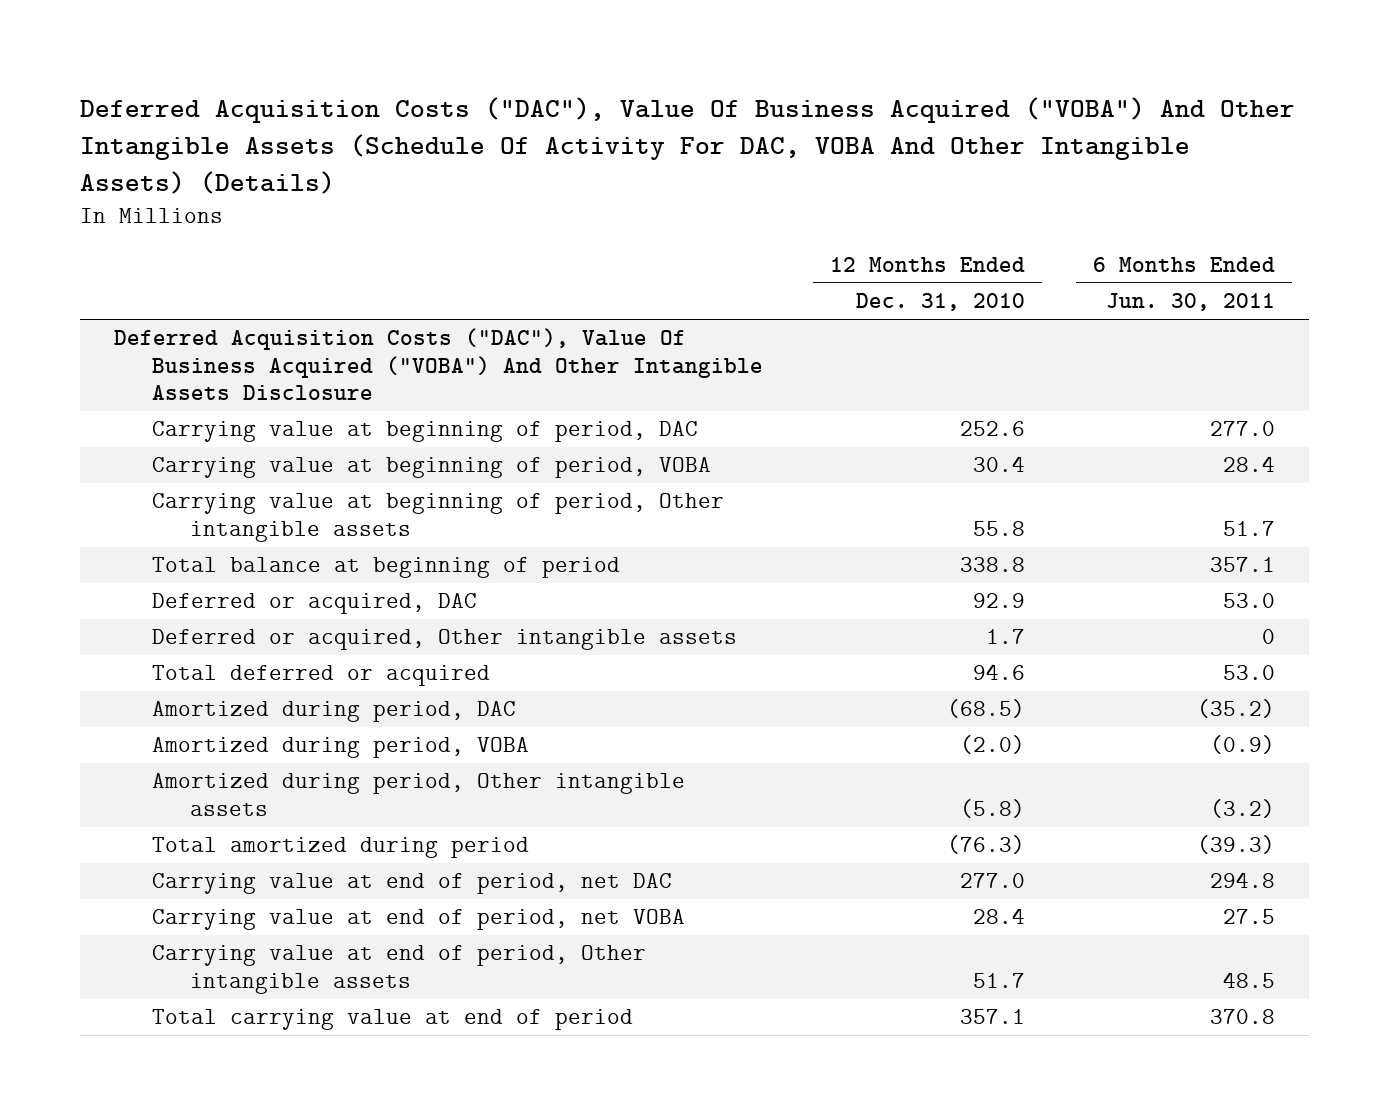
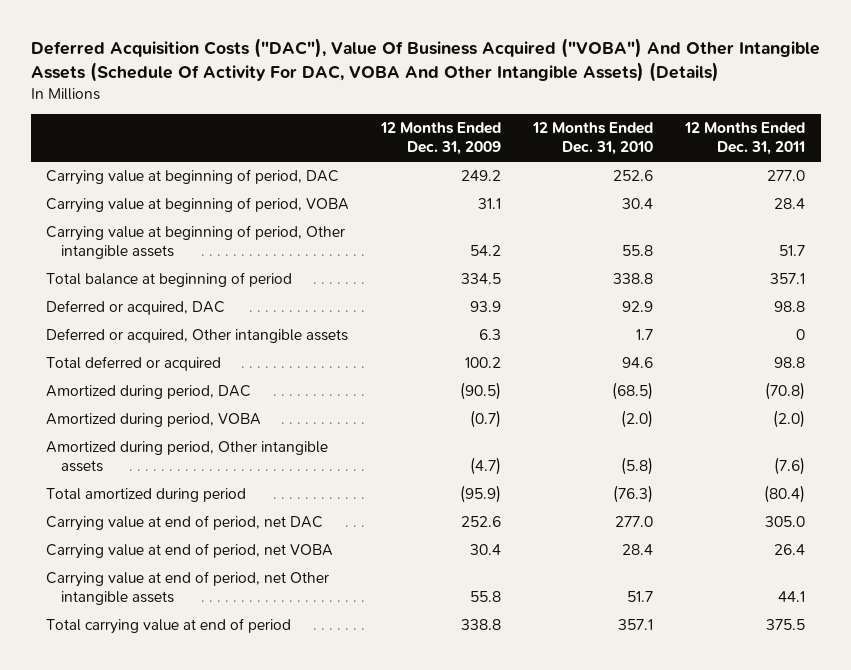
- | 12 Months Ended Dec. 31, 2010 | 6 Months Ended Jun. 30, 2011
+ | 12 Months Ended Dec. 31, 2009 | 12 Months Ended Dec. 31, 2010 | 12 Months Ended Dec. 31, 2011
- Deferred Acquisition Costs ("DAC"), Value Of Business Acquired ("VOBA") And Other Intangible Assets Disclosure
- Carrying value at end of period, Other intangible assets | 51.7 | 48.5
+ Carrying value at end of period, net Other intangible assets | 55.8 | 51.7 | 44.1

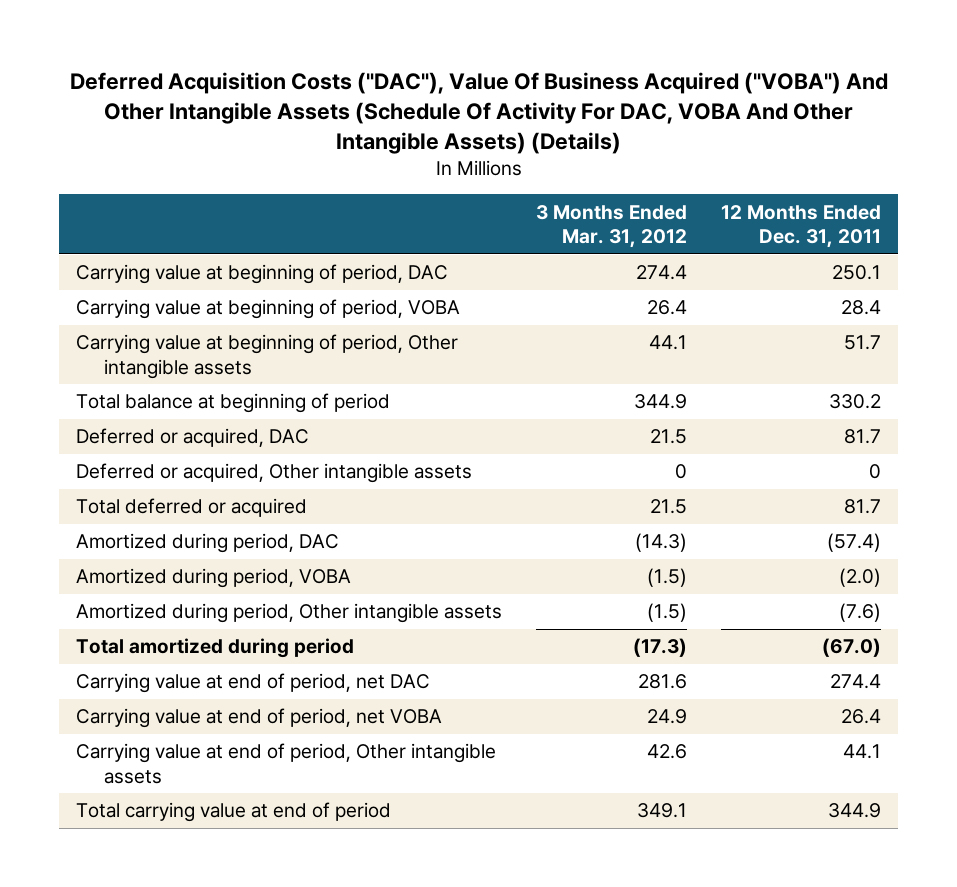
- | 12 Months Ended Dec. 31, 2009 | 12 Months Ended Dec. 31, 2010 | 12 Months Ended Dec. 31, 2011
+ | 3 Months Ended Mar. 31, 2012 | 12 Months Ended Dec. 31, 2011
- Carrying value at beginning of period, DAC | 249.2 | 252.6 | 277.0
+ Carrying value at beginning of period, DAC | 274.4 | 250.1
- Total balance at beginning of period | 334.5 | 338.8 | 357.1
- Deferred or acquired, DAC | 93.9 | 92.9 | 98.8
+ Total balance at beginning of period | 344.9 | 330.2
+ Deferred or acquired, DAC | 21.5 | 81.7
- Total deferred or acquired | 100.2 | 94.6 | 98.8
- Amortized during period, DAC | (90.5) | (68.5) | (70.8)
+ Total deferred or acquired | 21.5 | 81.7
+ Amortized during period, DAC | (14.3) | (57.4)
- Total amortized during period | (95.9) | (76.3) | (80.4)
- Carrying value at end of period, net DAC | 252.6 | 277.0 | 305.0
+ Total amortized during period | (17.3) | (67.0)
+ Carrying value at end of period, net DAC | 281.6 | 274.4
- Carrying value at end of period, net Other intangible assets | 55.8 | 51.7 | 44.1
- Total carrying value at end of period | 338.8 | 357.1 | 375.5
+ Carrying value at end of period, Other intangible assets | 42.6 | 44.1
+ Total carrying value at end of period | 349.1 | 344.9

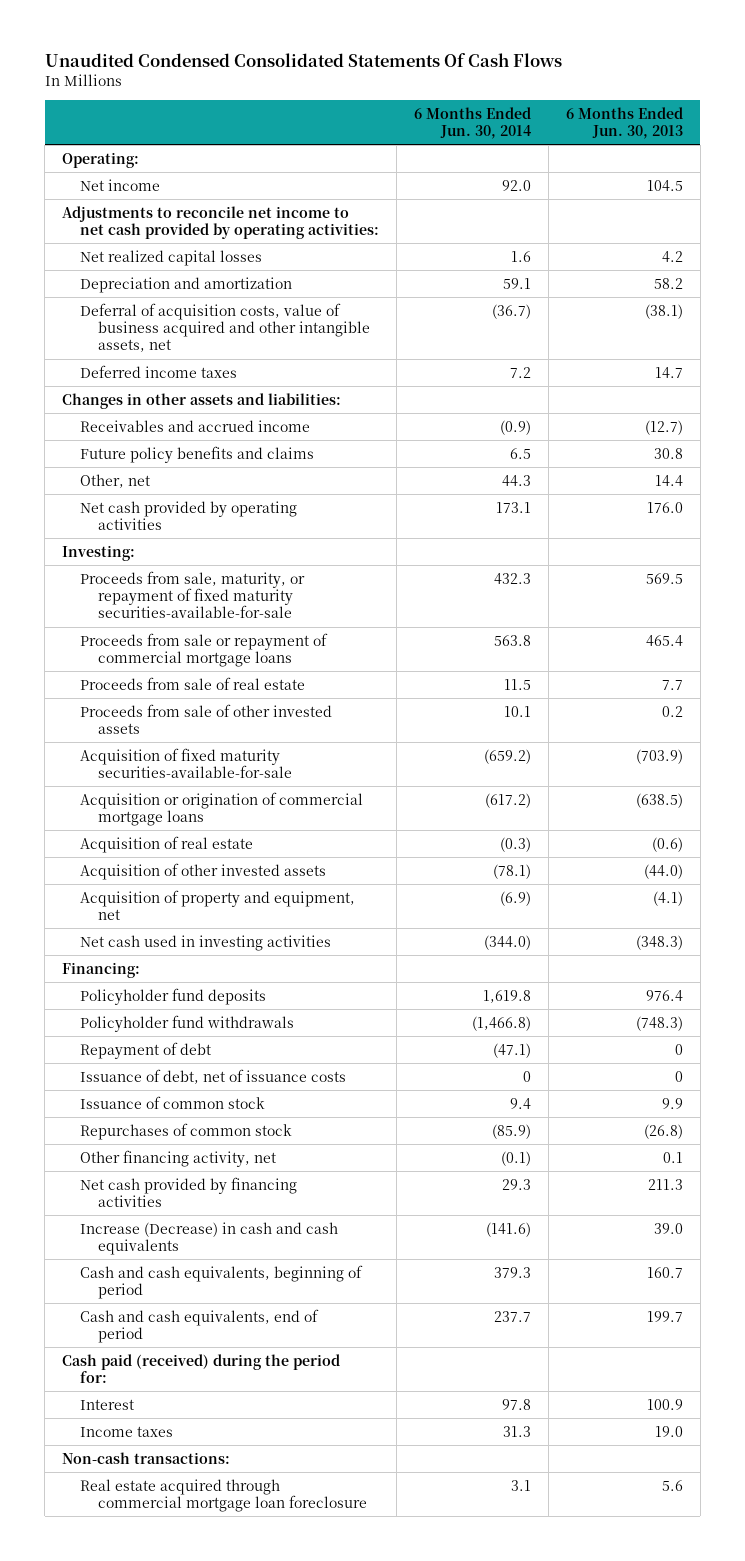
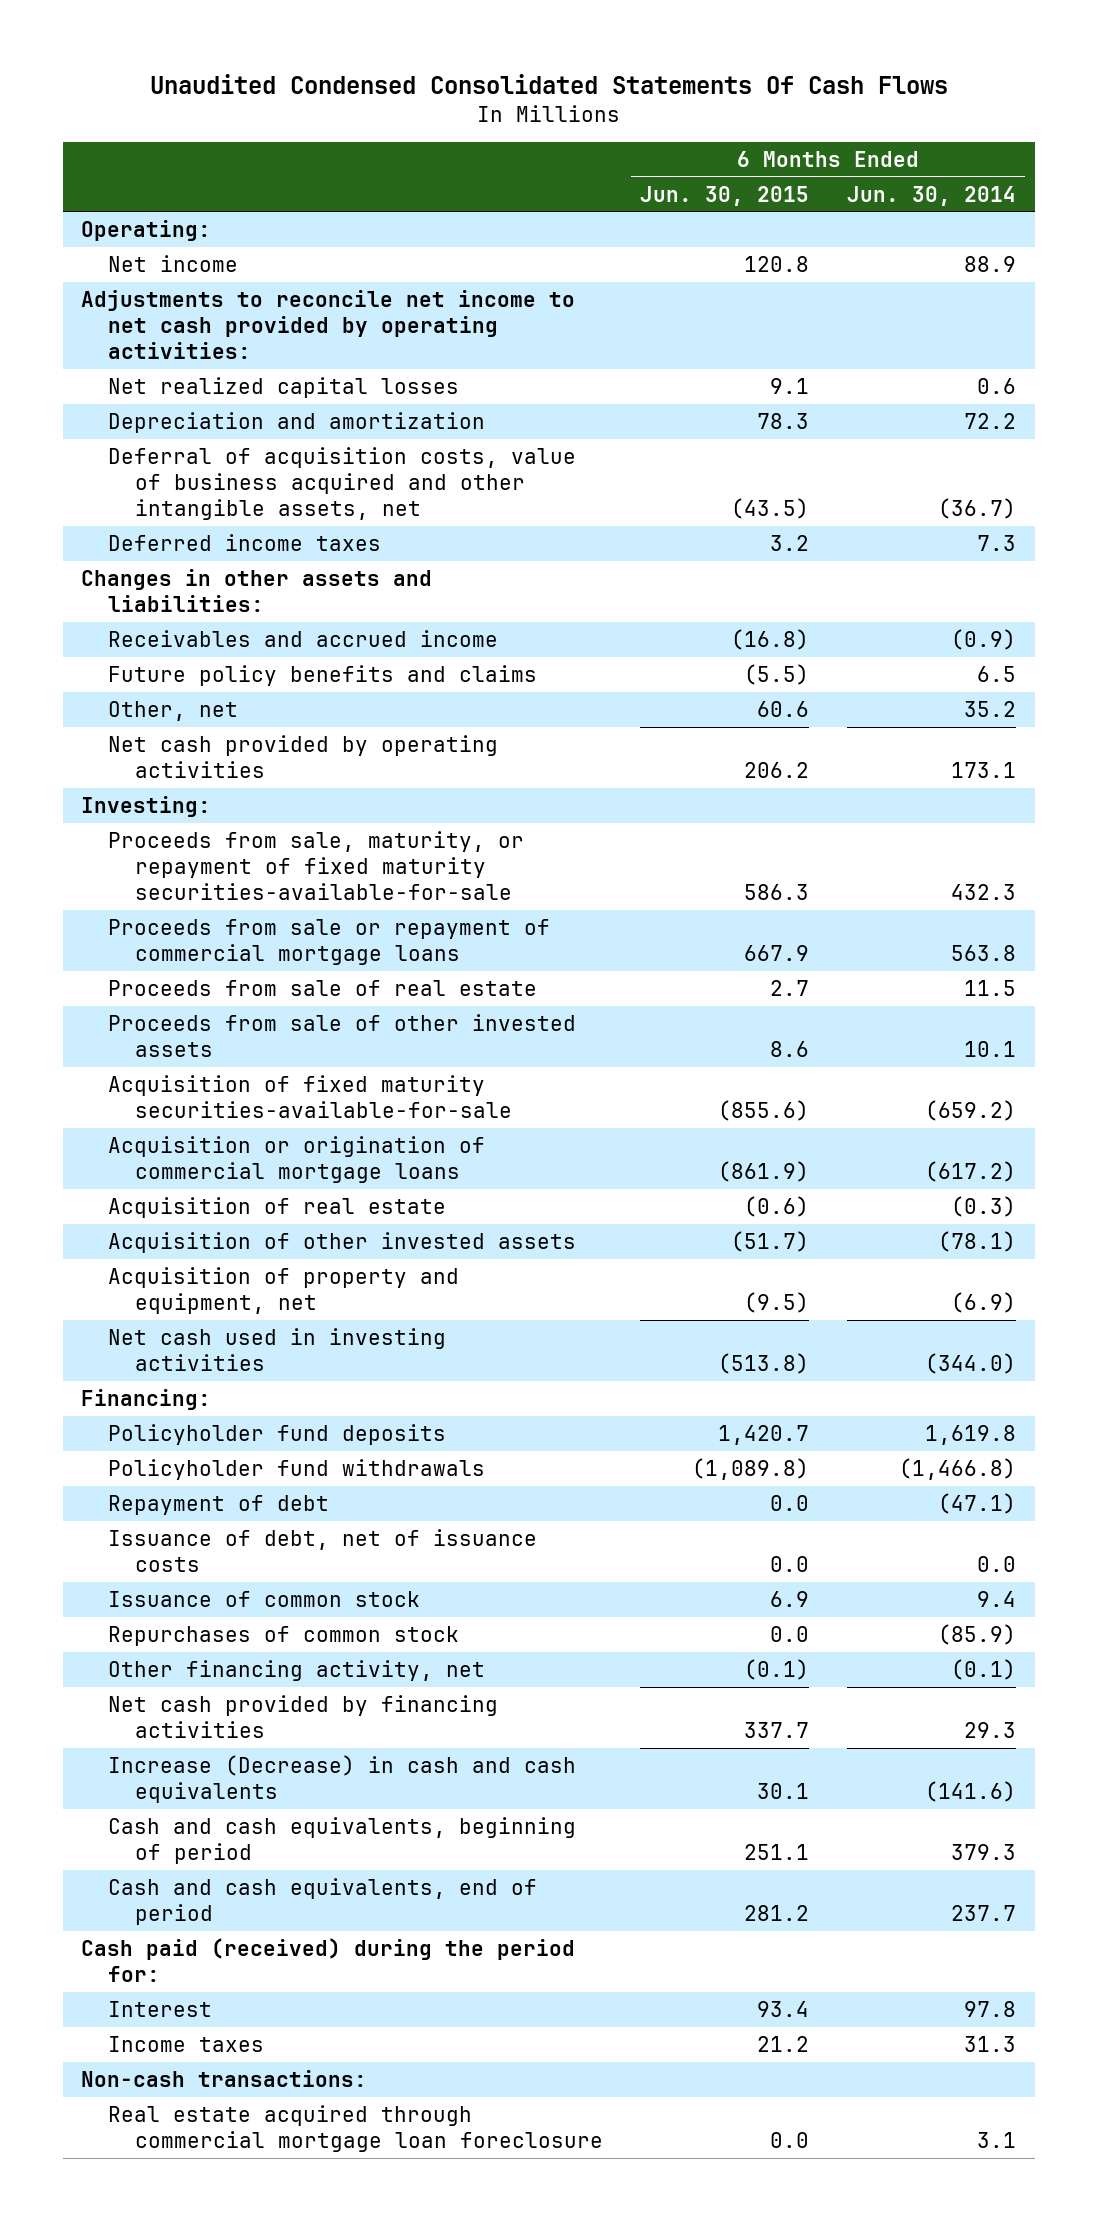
- | 6 Months Ended Jun. 30, 2014 | 6 Months Ended Jun. 30, 2013
+ | 6 Months Ended Jun. 30, 2015 | 6 Months Ended Jun. 30, 2014
- Net income | 92.0 | 104.5
+ Net income | 120.8 | 88.9
- Net realized capital losses | 1.6 | 4.2
- Depreciation and amortization | 59.1 | 58.2
+ Net realized capital losses | 9.1 | 0.6
+ Depreciation and amortization | 78.3 | 72.2
- Deferred income taxes | 7.2 | 14.7
+ Deferred income taxes | 3.2 | 7.3
- Other, net | 44.3 | 14.4
+ Other, net | 60.6 | 35.2
- Issuance of debt, net of issuance costs | 0 | 0
+ Issuance of debt, net of issuance costs | 0.0 | 0.0

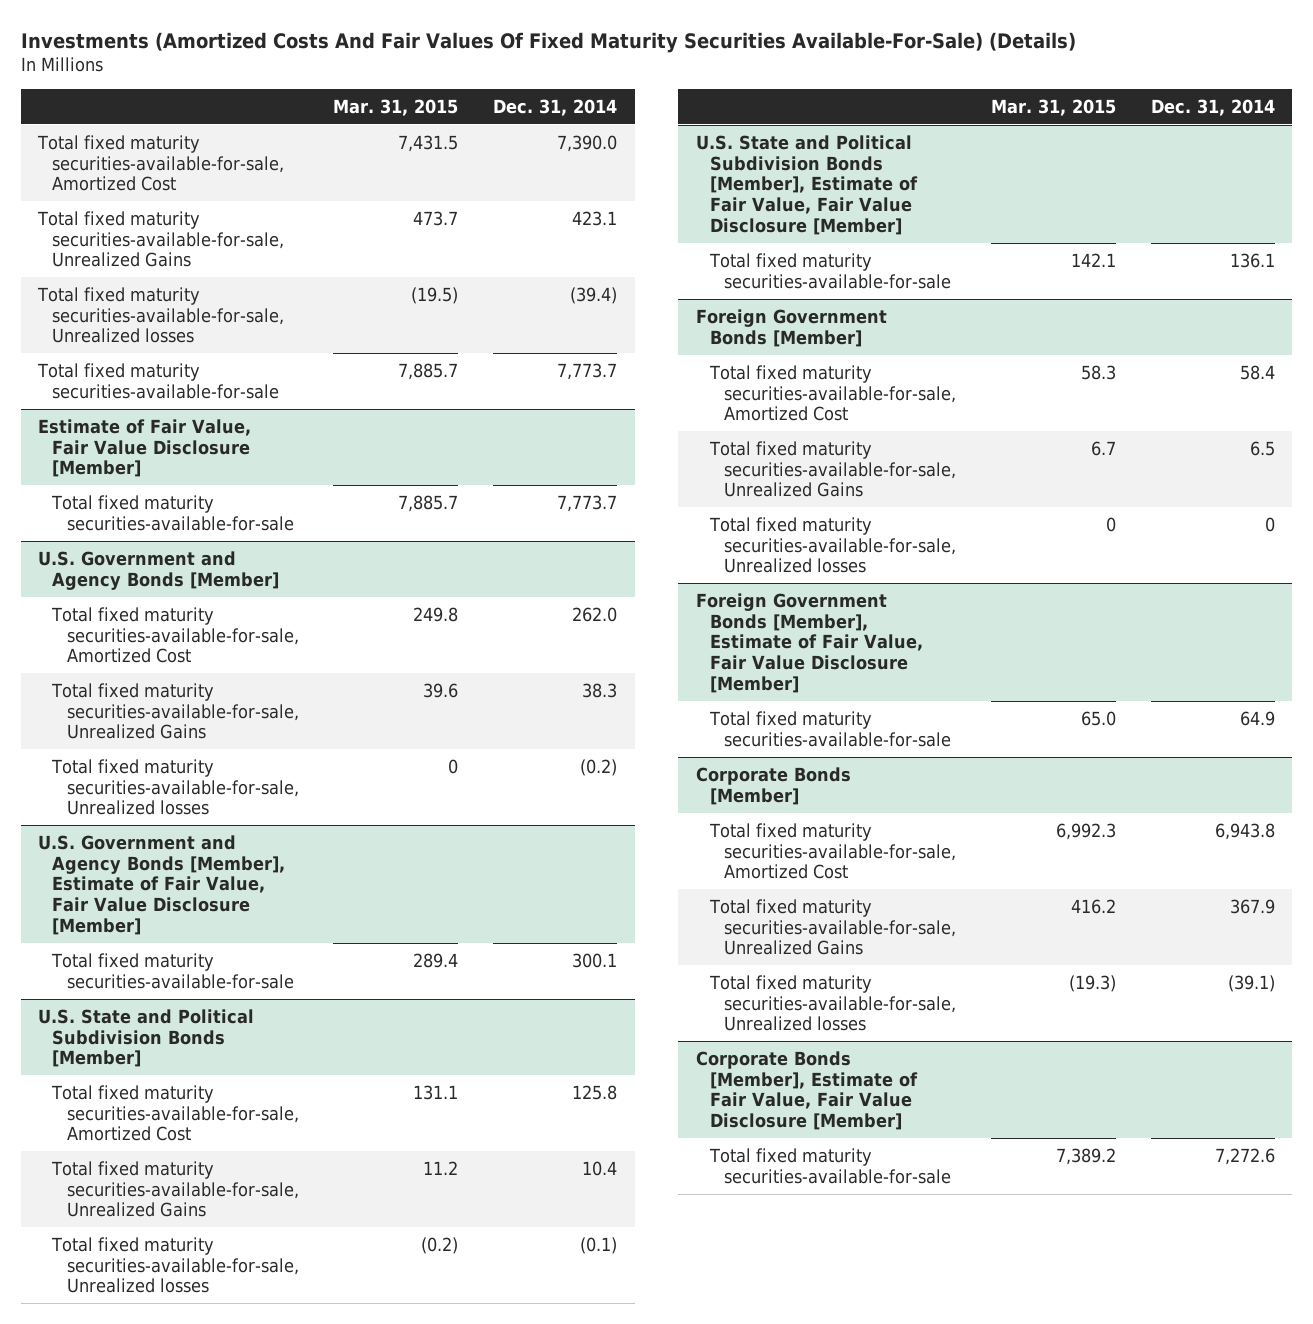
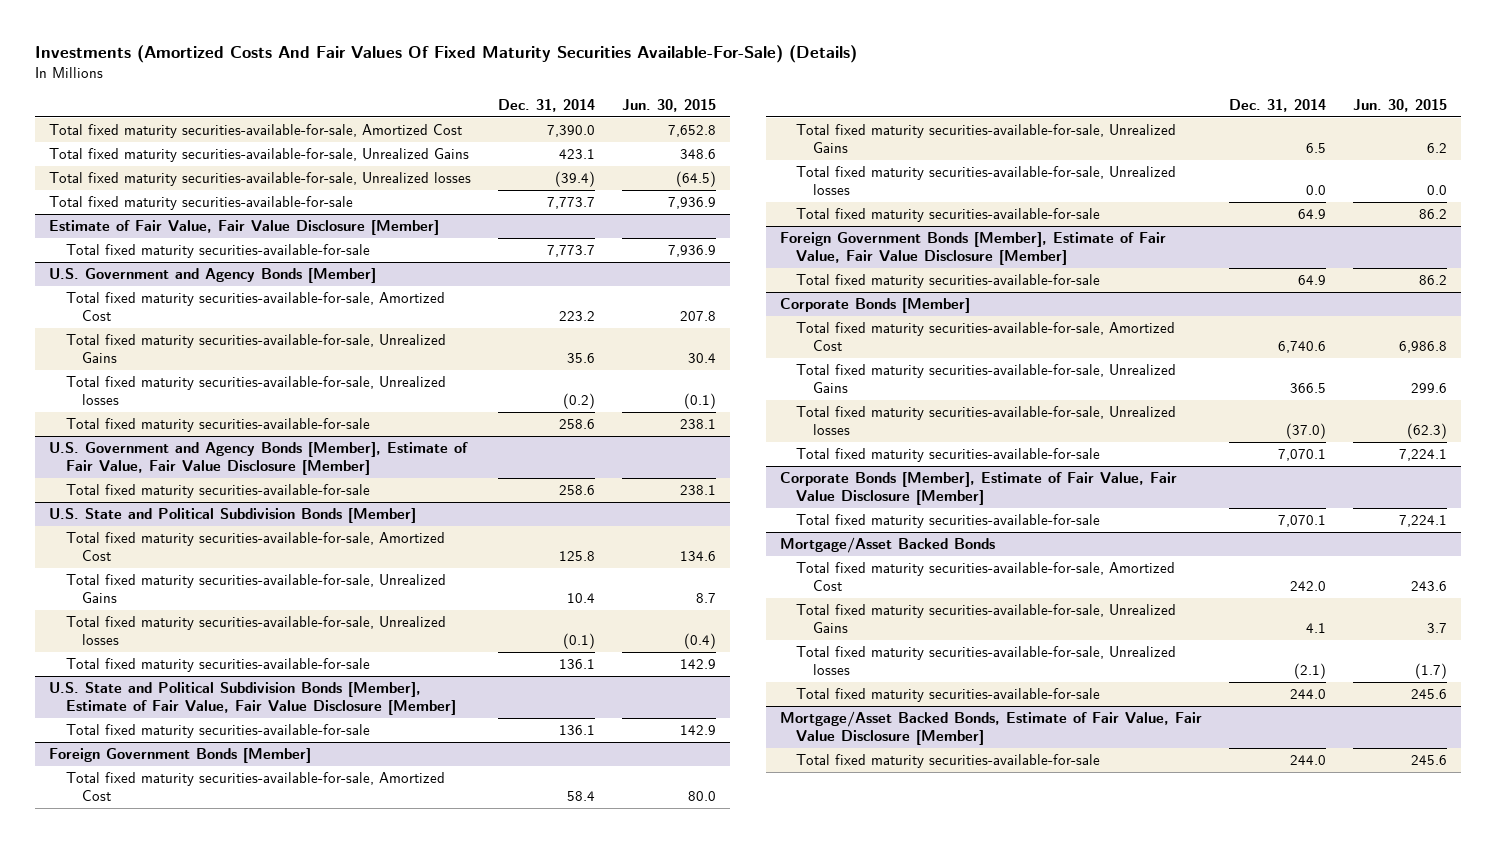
- | Mar. 31, 2015 | Dec. 31, 2014
+ | Dec. 31, 2014 | Jun. 30, 2015
@ U.S. Government and Agency Bonds [Member]
- Total fixed maturity securities-available-for-sale, Amortized Cost | 249.8 | 262.0
- Total fixed maturity securities-available-for-sale, Unrealized Gains | 39.6 | 38.3
+ Total fixed maturity securities-available-for-sale, Amortized Cost | 223.2 | 207.8
+ Total fixed maturity securities-available-for-sale, Unrealized Gains | 35.6 | 30.4
+ Total fixed maturity securities-available-for-sale | 258.6 | 238.1
@ U.S. Government and Agency Bonds [Member], Estimate of Fair Value, Fair Value Disclosure [Member]
- Total fixed maturity securities-available-for-sale | 289.4 | 300.1
+ Total fixed maturity securities-available-for-sale | 258.6 | 238.1
@ U.S. State and Political Subdivision Bonds [Member]
+ Total fixed maturity securities-available-for-sale | 136.1 | 142.9
@ Foreign Government Bonds [Member]
- Total fixed maturity securities-available-for-sale, Unrealized losses | 0 | 0
+ Total fixed maturity securities-available-for-sale, Unrealized losses | 0.0 | 0.0
+ Total fixed maturity securities-available-for-sale | 64.9 | 86.2
@ Corporate Bonds [Member]
- Total fixed maturity securities-available-for-sale, Amortized Cost | 6,992.3 | 6,943.8
- Total fixed maturity securities-available-for-sale, Unrealized Gains | 416.2 | 367.9
- Total fixed maturity securities-available-for-sale, Unrealized losses | (19.3) | (39.1)
+ Total fixed maturity securities-available-for-sale, Amortized Cost | 6,740.6 | 6,986.8
+ Total fixed maturity securities-available-for-sale, Unrealized Gains | 366.5 | 299.6
+ Total fixed maturity securities-available-for-sale, Unrealized losses | (37.0) | (62.3)
+ Total fixed maturity securities-available-for-sale | 7,070.1 | 7,224.1
@ Corporate Bonds [Member], Estimate of Fair Value, Fair Value Disclosure [Member]
- Total fixed maturity securities-available-for-sale | 7,389.2 | 7,272.6
+ Total fixed maturity securities-available-for-sale | 7,070.1 | 7,224.1
+ Mortgage/Asset Backed Bonds
+ Total fixed maturity securities-available-for-sale, Amortized Cost | 242.0 | 243.6
+ Total fixed maturity securities-available-for-sale, Unrealized Gains | 4.1 | 3.7
+ Total fixed maturity securities-available-for-sale, Unrealized losses | (2.1) | (1.7)
+ Total fixed maturity securities-available-for-sale | 244.0 | 245.6
+ Mortgage/Asset Backed Bonds, Estimate of Fair Value, Fair Value Disclosure [Member]
+ Total fixed maturity securities-available-for-sale | 244.0 | 245.6

